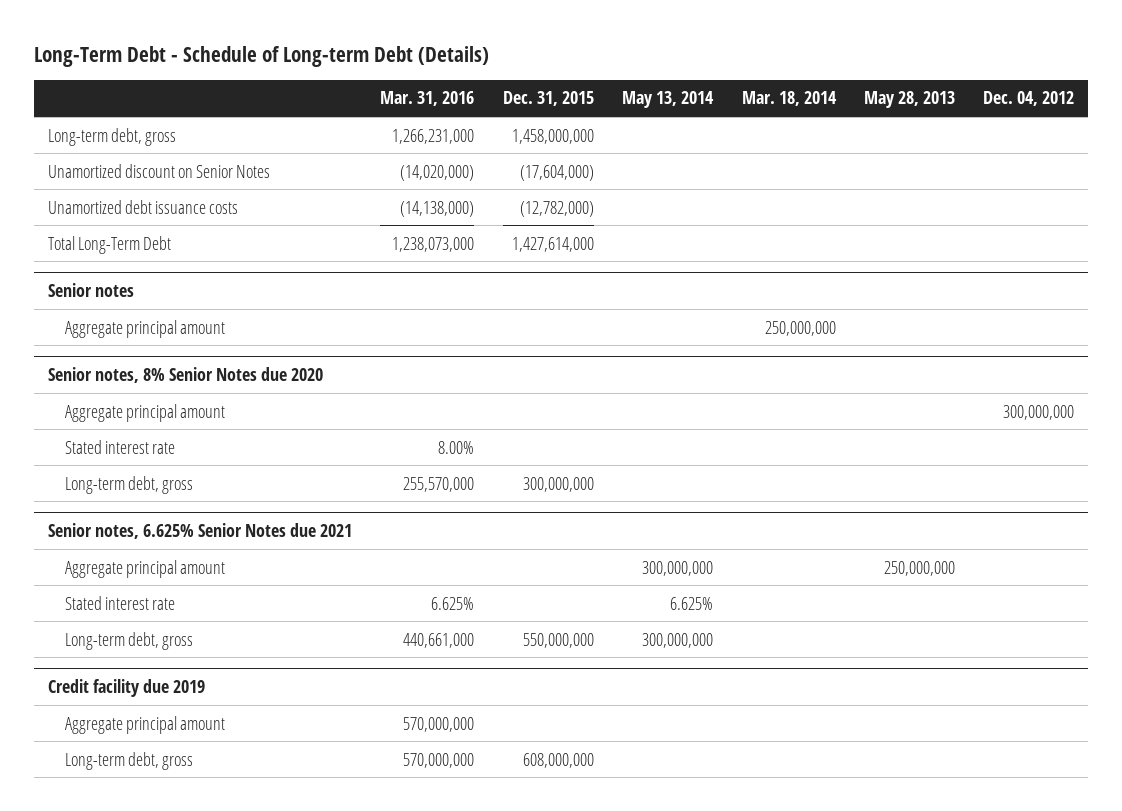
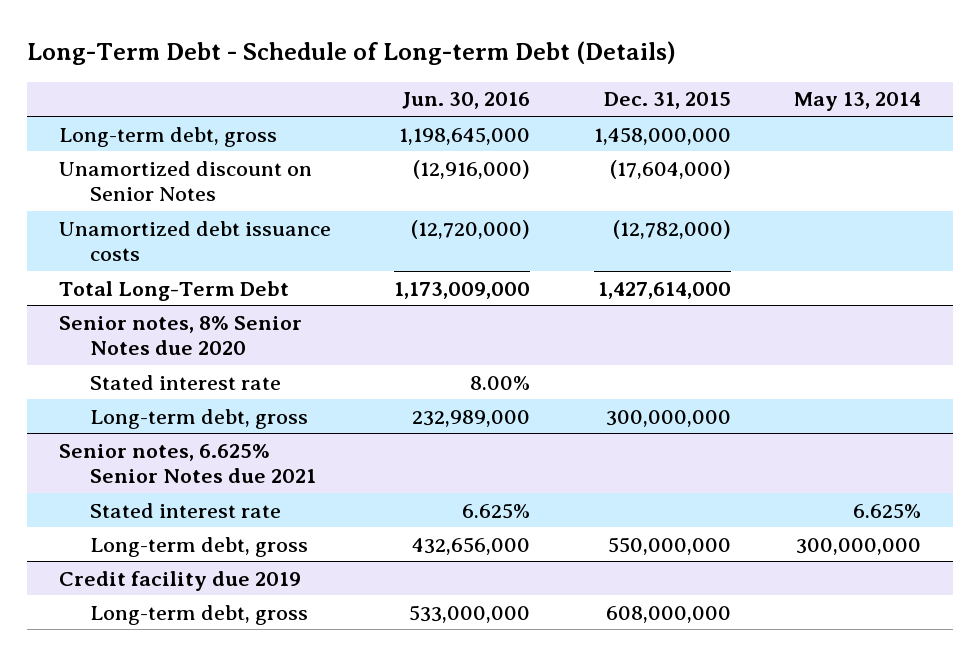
- | Mar. 31, 2016 | Dec. 31, 2015 | May 13, 2014 | Mar. 18, 2014 | May 28, 2013 | Dec. 04, 2012
+ | Jun. 30, 2016 | Dec. 31, 2015 | May 13, 2014
- Senior notes
- Aggregate principal amount | | | | 250,000,000 | |
@ Senior notes, 8% Senior Notes due 2020
- Aggregate principal amount | | | | | | 300,000,000
@ Senior notes, 6.625% Senior Notes due 2021
- Aggregate principal amount | | | 300,000,000 | | 250,000,000 |
@ Credit facility due 2019
- Aggregate principal amount | 570,000,000 | | | | |

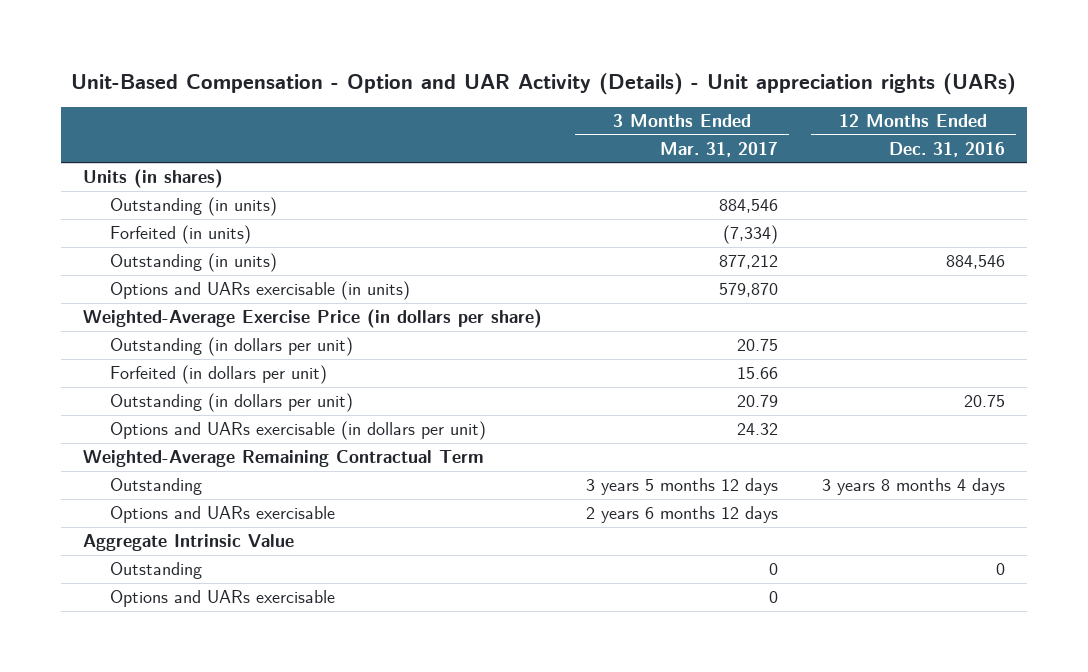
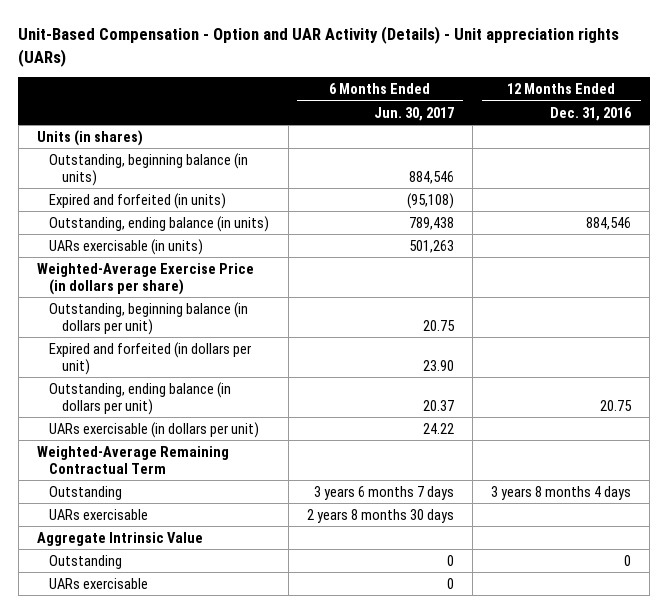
- | 3 Months Ended Mar. 31, 2017 | 12 Months Ended Dec. 31, 2016
+ | 6 Months Ended Jun. 30, 2017 | 12 Months Ended Dec. 31, 2016
- Outstanding (in units) | 884,546 |
- Forfeited (in units) | (7,334) |
- Outstanding (in units) | 877,212 | 884,546
- Options and UARs exercisable (in units) | 579,870 |
+ Outstanding, beginning balance (in units) | 884,546 |
+ Expired and forfeited (in units) | (95,108) |
+ Outstanding, ending balance (in units) | 789,438 | 884,546
+ UARs exercisable (in units) | 501,263 |
- Outstanding (in dollars per unit) | 20.75 |
- Forfeited (in dollars per unit) | 15.66 |
- Outstanding (in dollars per unit) | 20.79 | 20.75
- Options and UARs exercisable (in dollars per unit) | 24.32 |
+ Outstanding, beginning balance (in dollars per unit) | 20.75 |
+ Expired and forfeited (in dollars per unit) | 23.90 |
+ Outstanding, ending balance (in dollars per unit) | 20.37 | 20.75
+ UARs exercisable (in dollars per unit) | 24.22 |
- Options and UARs exercisable | 2 years 6 months 12 days |
+ UARs exercisable | 2 years 8 months 30 days |
- Options and UARs exercisable | 0 |
+ UARs exercisable | 0 |

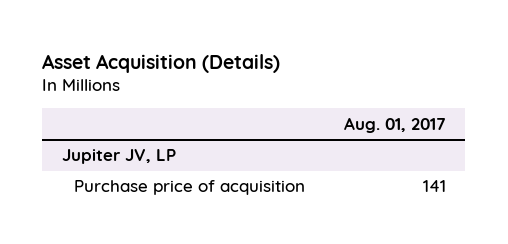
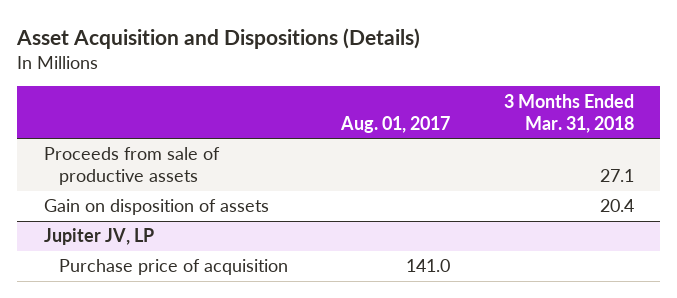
- Asset Acquisition (Details)
+ Asset Acquisition and Dispositions (Details)
- | Aug. 01, 2017
+ | Aug. 01, 2017 | 3 Months Ended Mar. 31, 2018
+ Proceeds from sale of productive assets | | 27.1
+ Gain on disposition of assets | | 20.4
@ Jupiter JV, LP
- Purchase price of acquisition | 141
+ Purchase price of acquisition | 141.0 |

